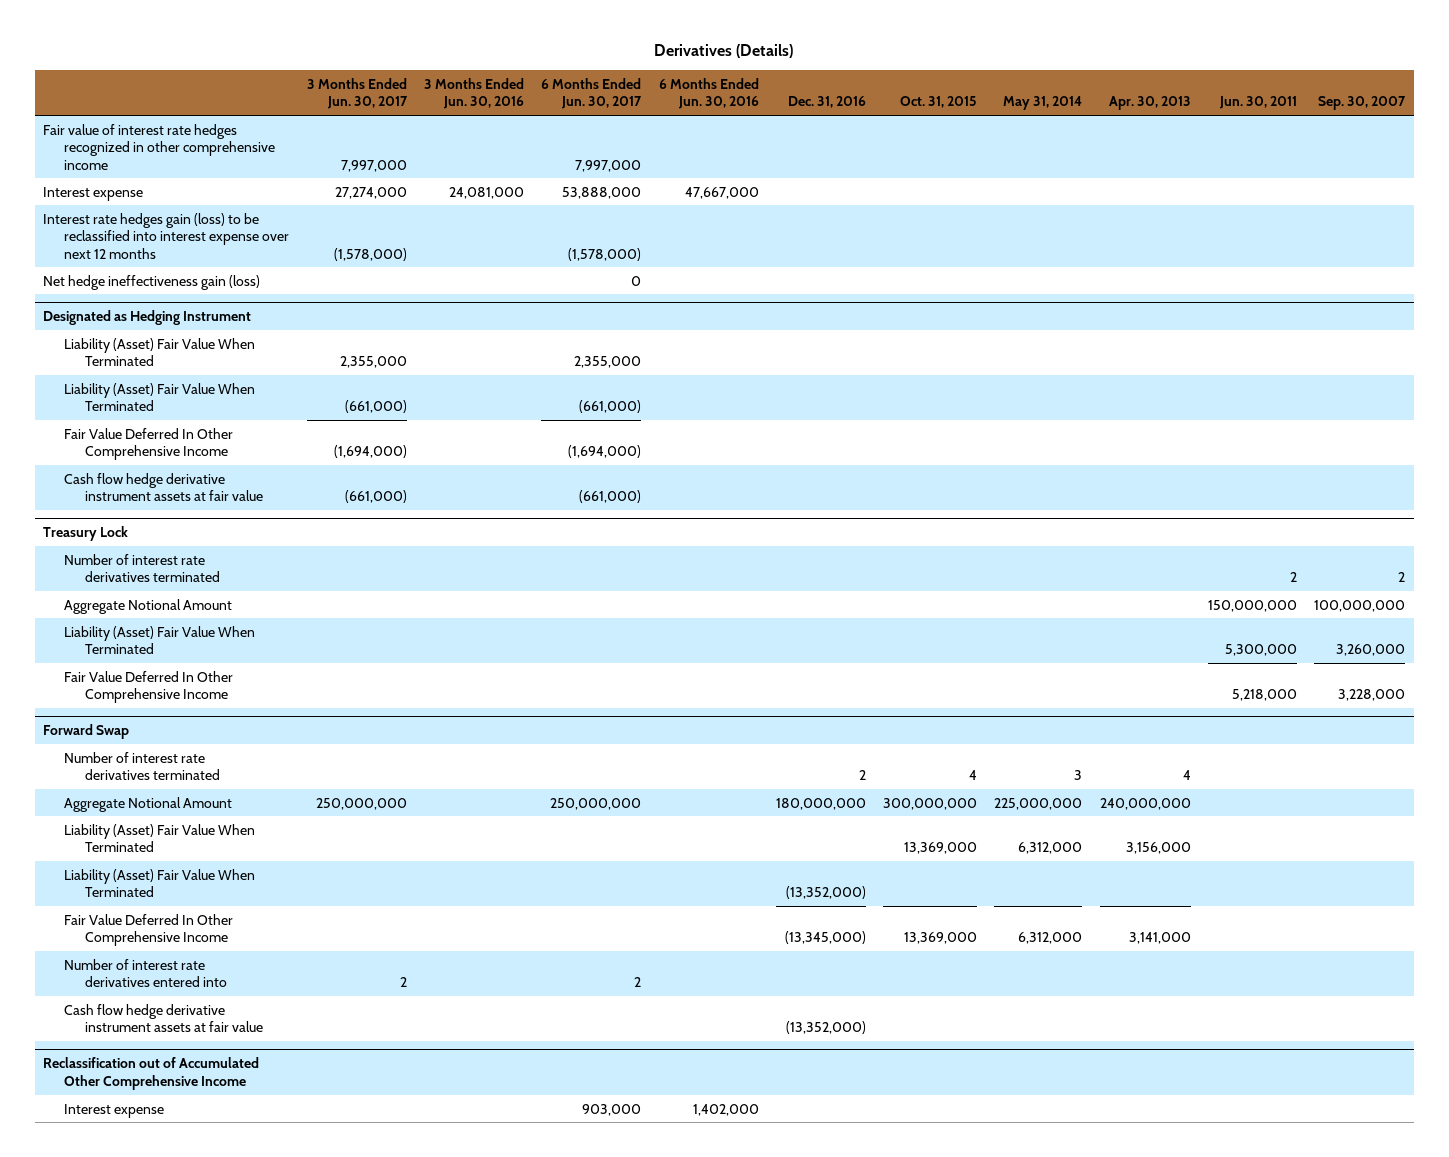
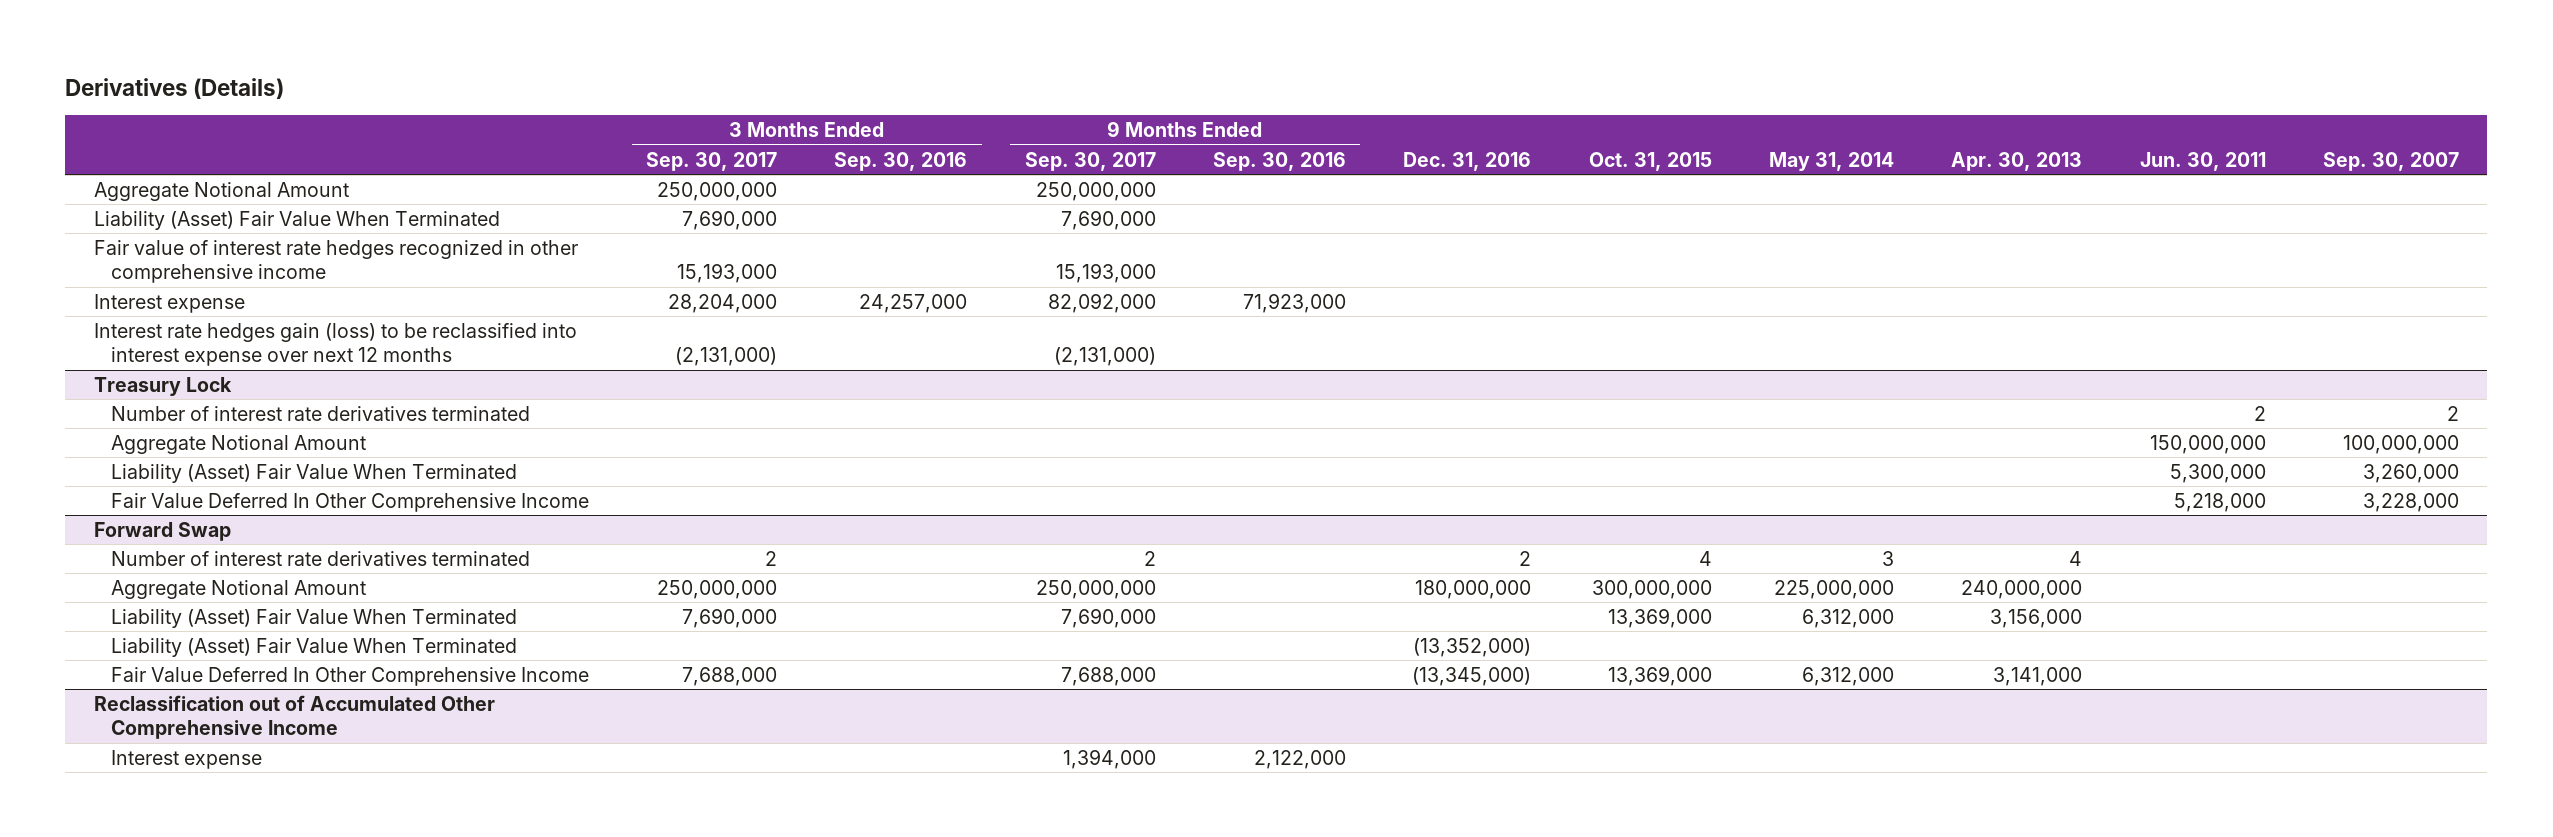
- | 3 Months Ended Jun. 30, 2017 | 3 Months Ended Jun. 30, 2016 | 6 Months Ended Jun. 30, 2017 | 6 Months Ended Jun. 30, 2016 | Dec. 31, 2016 | Oct. 31, 2015 | May 31, 2014 | Apr. 30, 2013 | Jun. 30, 2011 | Sep. 30, 2007
+ | 3 Months Ended Sep. 30, 2017 | 3 Months Ended Sep. 30, 2016 | 9 Months Ended Sep. 30, 2017 | 9 Months Ended Sep. 30, 2016 | Dec. 31, 2016 | Oct. 31, 2015 | May 31, 2014 | Apr. 30, 2013 | Jun. 30, 2011 | Sep. 30, 2007
+ Aggregate Notional Amount | 250,000,000 | | 250,000,000 | | | | | | |
+ Liability (Asset) Fair Value When Terminated | 7,690,000 | | 7,690,000 | | | | | | |
- Net hedge ineffectiveness gain (loss) | | | 0 | | | | | | |
- Designated as Hedging Instrument
- Liability (Asset) Fair Value When Terminated | 2,355,000 | | 2,355,000 | | | | | | |
- Liability (Asset) Fair Value When Terminated | (661,000) | | (661,000) | | | | | | |
- Fair Value Deferred In Other Comprehensive Income | (1,694,000) | | (1,694,000) | | | | | | |
- Cash flow hedge derivative instrument assets at fair value | (661,000) | | (661,000) | | | | | | |
@ Forward Swap
- Number of interest rate derivatives entered into | 2 | | 2 | | | | | | |
- Cash flow hedge derivative instrument assets at fair value | | | | | (13,352,000) | | | | |

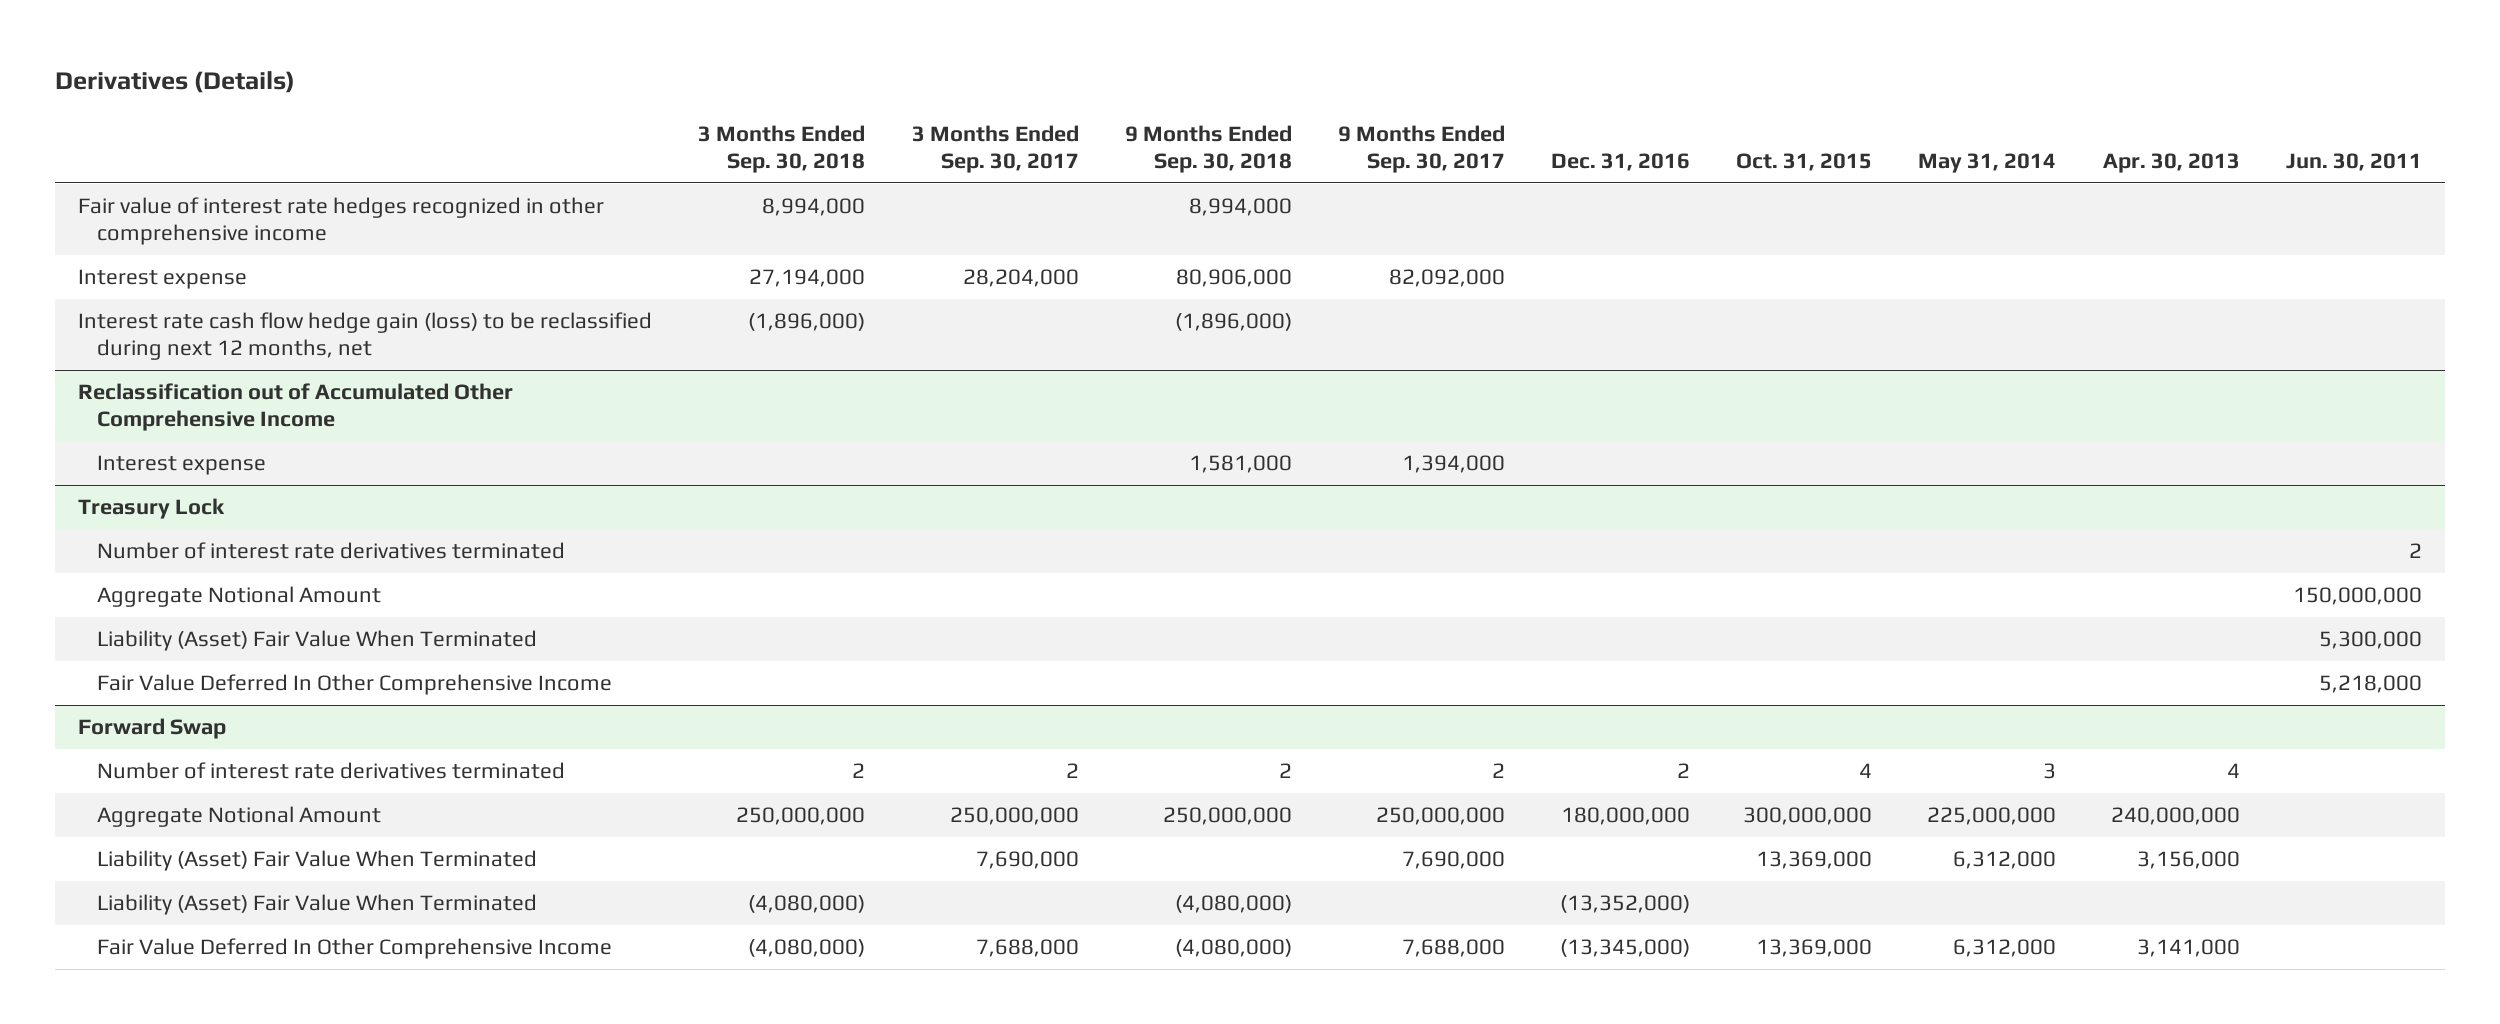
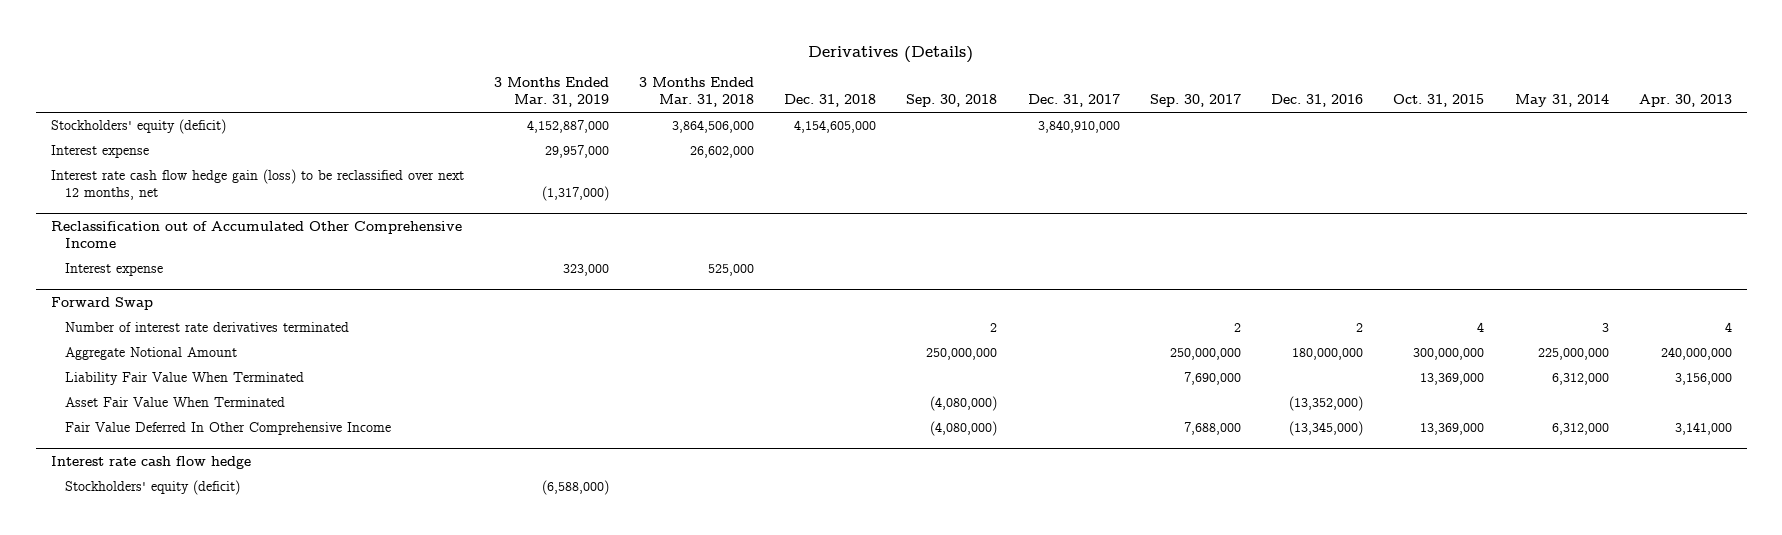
- | 3 Months Ended Sep. 30, 2018 | 3 Months Ended Sep. 30, 2017 | 9 Months Ended Sep. 30, 2018 | 9 Months Ended Sep. 30, 2017 | Dec. 31, 2016 | Oct. 31, 2015 | May 31, 2014 | Apr. 30, 2013 | Jun. 30, 2011
+ | 3 Months Ended Mar. 31, 2019 | 3 Months Ended Mar. 31, 2018 | Dec. 31, 2018 | Sep. 30, 2018 | Dec. 31, 2017 | Sep. 30, 2017 | Dec. 31, 2016 | Oct. 31, 2015 | May 31, 2014 | Apr. 30, 2013
- Fair value of interest rate hedges recognized in other comprehensive income | 8,994,000 | | 8,994,000 | | | | | |
+ Stockholders' equity (deficit) | 4,152,887,000 | 3,864,506,000 | 4,154,605,000 | | 3,840,910,000 | | | | |
- Interest rate cash flow hedge gain (loss) to be reclassified during next 12 months, net | (1,896,000) | | (1,896,000) | | | | | |
+ Interest rate cash flow hedge gain (loss) to be reclassified over next 12 months, net | (1,317,000) | | | | | | | | |
- Treasury Lock
- Number of interest rate derivatives terminated | | | | | | | | | 2
- Aggregate Notional Amount | | | | | | | | | 150,000,000
- Liability (Asset) Fair Value When Terminated | | | | | | | | | 5,300,000
- Fair Value Deferred In Other Comprehensive Income | | | | | | | | | 5,218,000
@ Forward Swap
- Liability (Asset) Fair Value When Terminated | | 7,690,000 | | 7,690,000 | | 13,369,000 | 6,312,000 | 3,156,000 |
- Liability (Asset) Fair Value When Terminated | (4,080,000) | | (4,080,000) | | (13,352,000) | | | |
+ Liability Fair Value When Terminated | | | | | | 7,690,000 | | 13,369,000 | 6,312,000 | 3,156,000
+ Asset Fair Value When Terminated | | | | (4,080,000) | | | (13,352,000) | | |
+ Interest rate cash flow hedge
+ Stockholders' equity (deficit) | (6,588,000) | | | | | | | | |

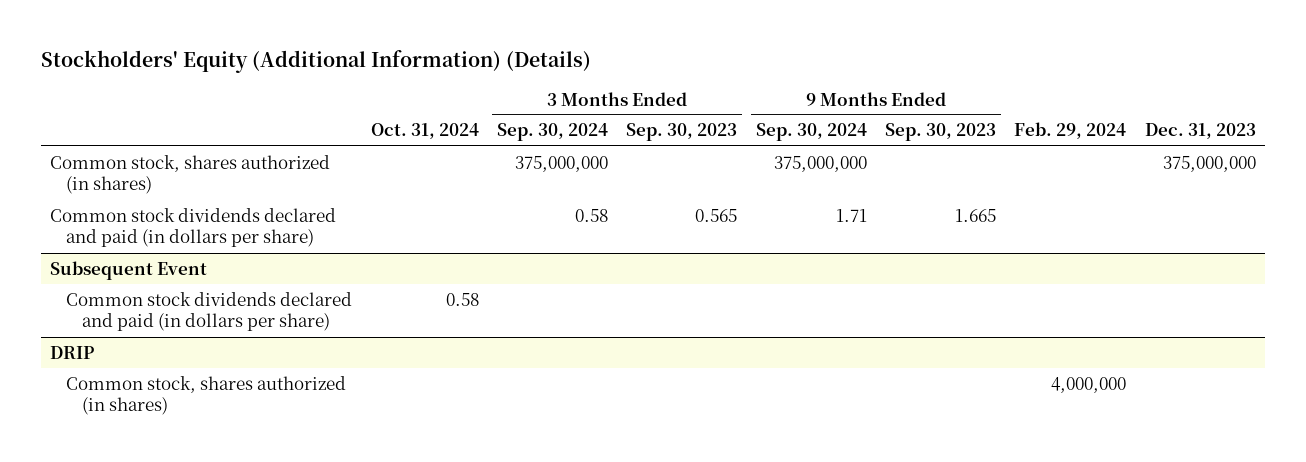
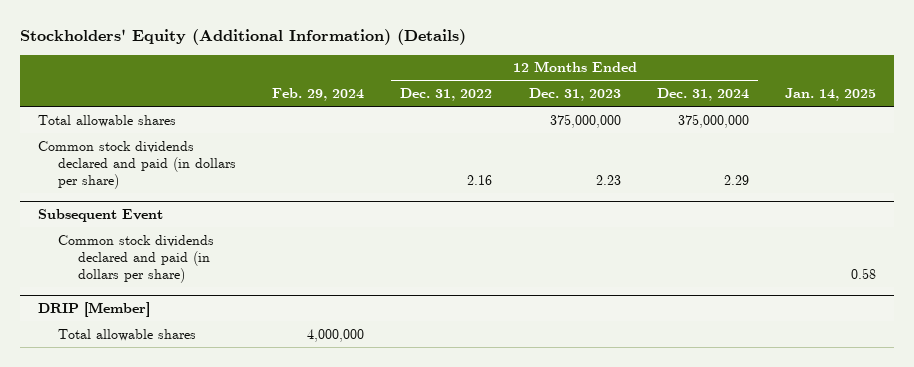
- | Oct. 31, 2024 | 3 Months Ended Sep. 30, 2024 | 3 Months Ended Sep. 30, 2023 | 9 Months Ended Sep. 30, 2024 | 9 Months Ended Sep. 30, 2023 | Feb. 29, 2024 | Dec. 31, 2023
+ | Feb. 29, 2024 | 12 Months Ended Dec. 31, 2022 | 12 Months Ended Dec. 31, 2023 | 12 Months Ended Dec. 31, 2024 | Jan. 14, 2025
- Common stock, shares authorized (in shares) | | 375,000,000 | | 375,000,000 | | | 375,000,000
+ Total allowable shares | | | 375,000,000 | 375,000,000 |
- DRIP
- Common stock, shares authorized (in shares) | | | | | | 4,000,000 |
+ DRIP [Member]
+ Total allowable shares | 4,000,000 | | | |

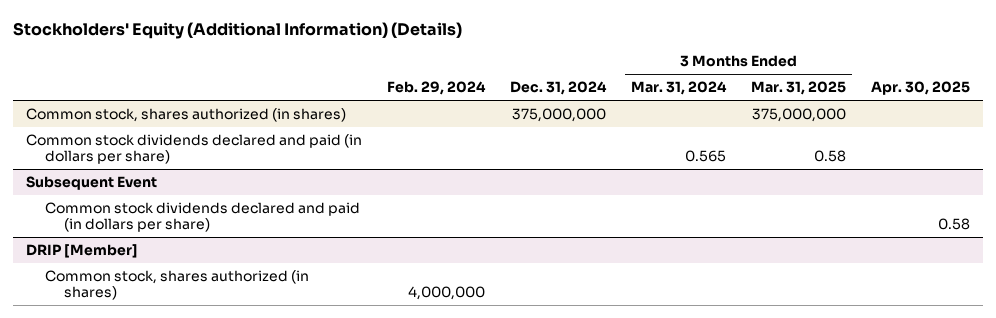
- | Feb. 29, 2024 | 12 Months Ended Dec. 31, 2022 | 12 Months Ended Dec. 31, 2023 | 12 Months Ended Dec. 31, 2024 | Jan. 14, 2025
+ | Feb. 29, 2024 | Dec. 31, 2024 | 3 Months Ended Mar. 31, 2024 | 3 Months Ended Mar. 31, 2025 | Apr. 30, 2025
- Total allowable shares | | | 375,000,000 | 375,000,000 |
+ Common stock, shares authorized (in shares) | | 375,000,000 | | 375,000,000 |
@ DRIP [Member]
- Total allowable shares | 4,000,000 | | | |
+ Common stock, shares authorized (in shares) | 4,000,000 | | | |

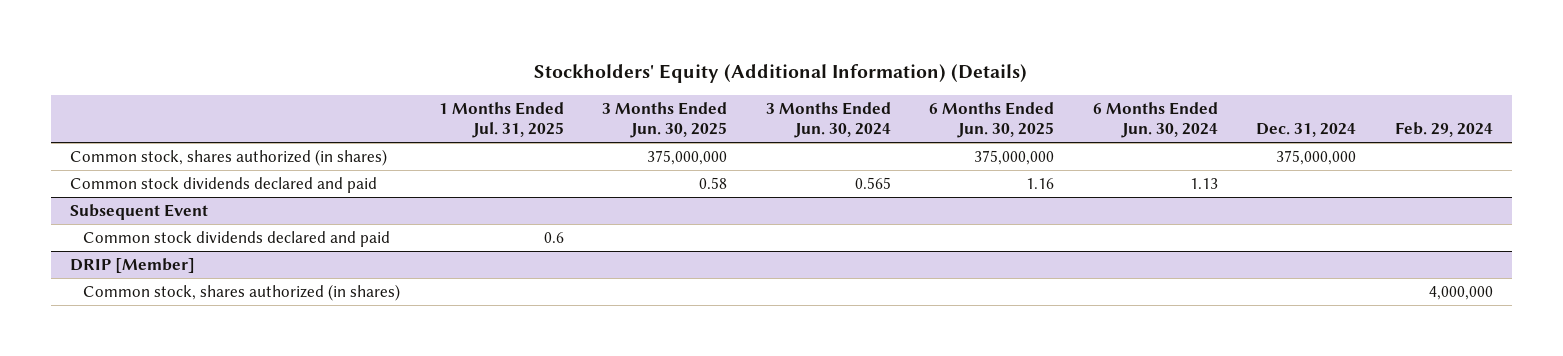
- | Feb. 29, 2024 | Dec. 31, 2024 | 3 Months Ended Mar. 31, 2024 | 3 Months Ended Mar. 31, 2025 | Apr. 30, 2025
+ | 1 Months Ended Jul. 31, 2025 | 3 Months Ended Jun. 30, 2025 | 3 Months Ended Jun. 30, 2024 | 6 Months Ended Jun. 30, 2025 | 6 Months Ended Jun. 30, 2024 | Dec. 31, 2024 | Feb. 29, 2024
- Common stock dividends declared and paid (in dollars per share) | | | 0.565 | 0.58 |
+ Common stock dividends declared and paid | | 0.58 | 0.565 | 1.16 | 1.13 | |
@ Subsequent Event
- Common stock dividends declared and paid (in dollars per share) | | | | | 0.58
+ Common stock dividends declared and paid | 0.6 | | | | | |

